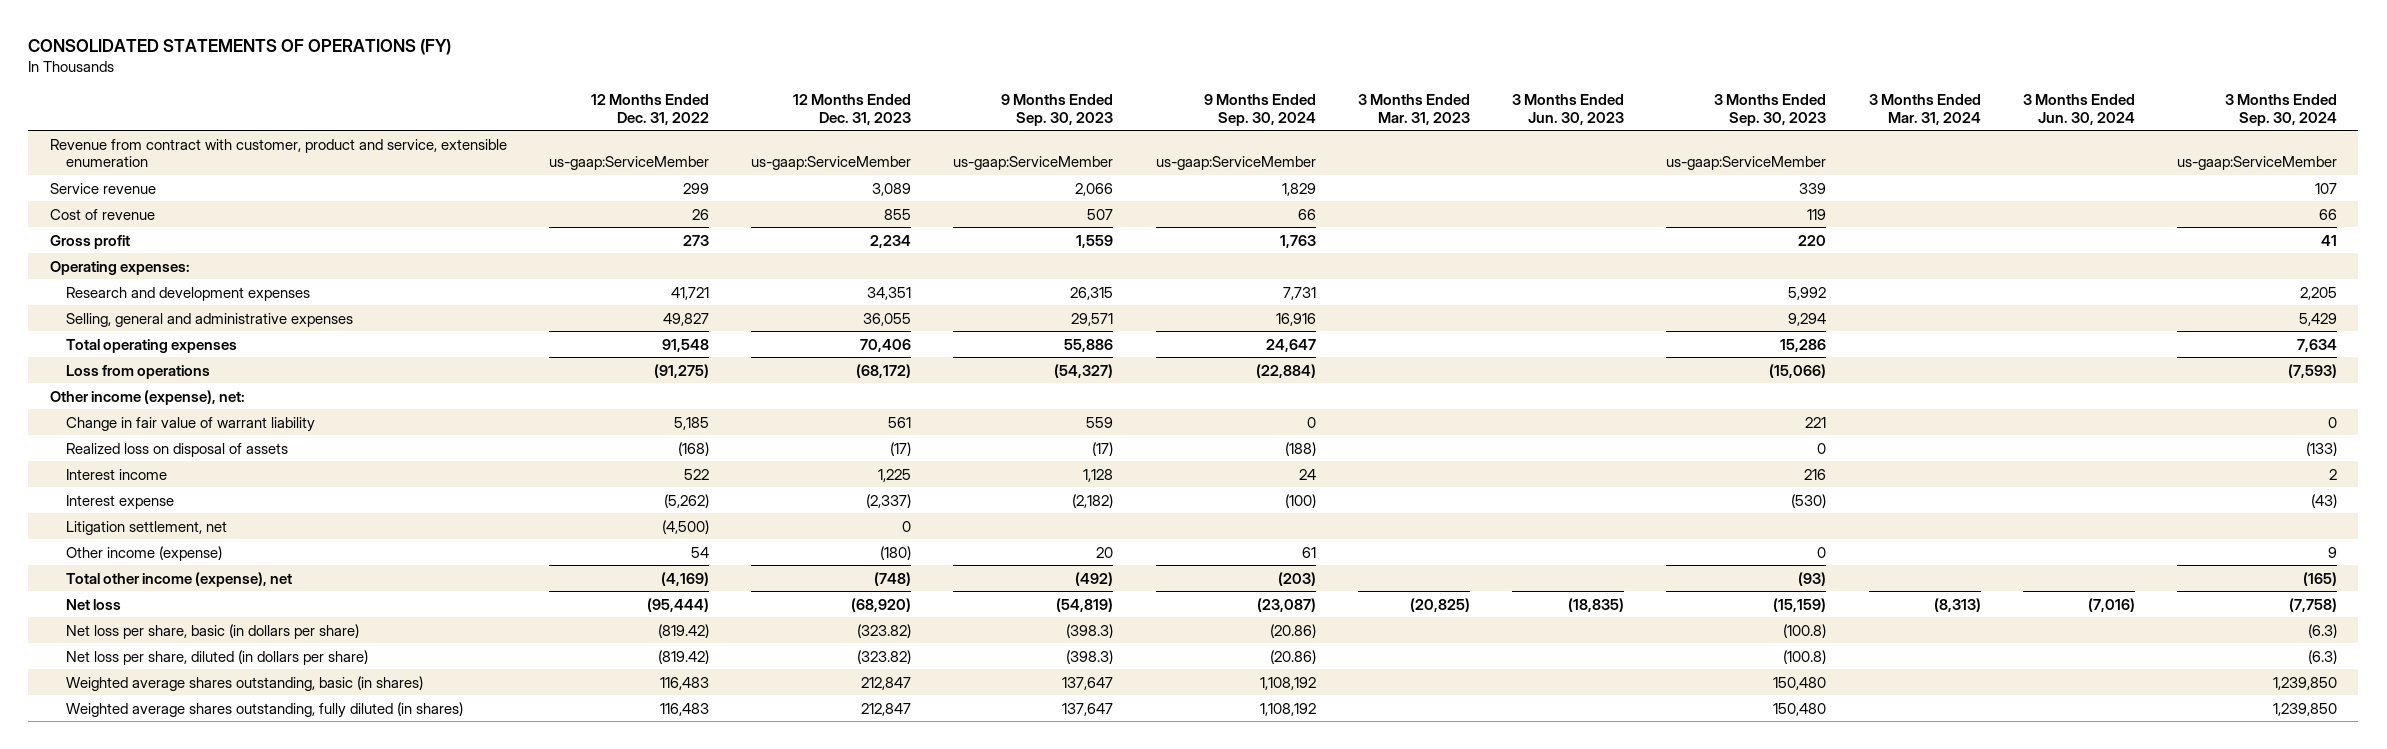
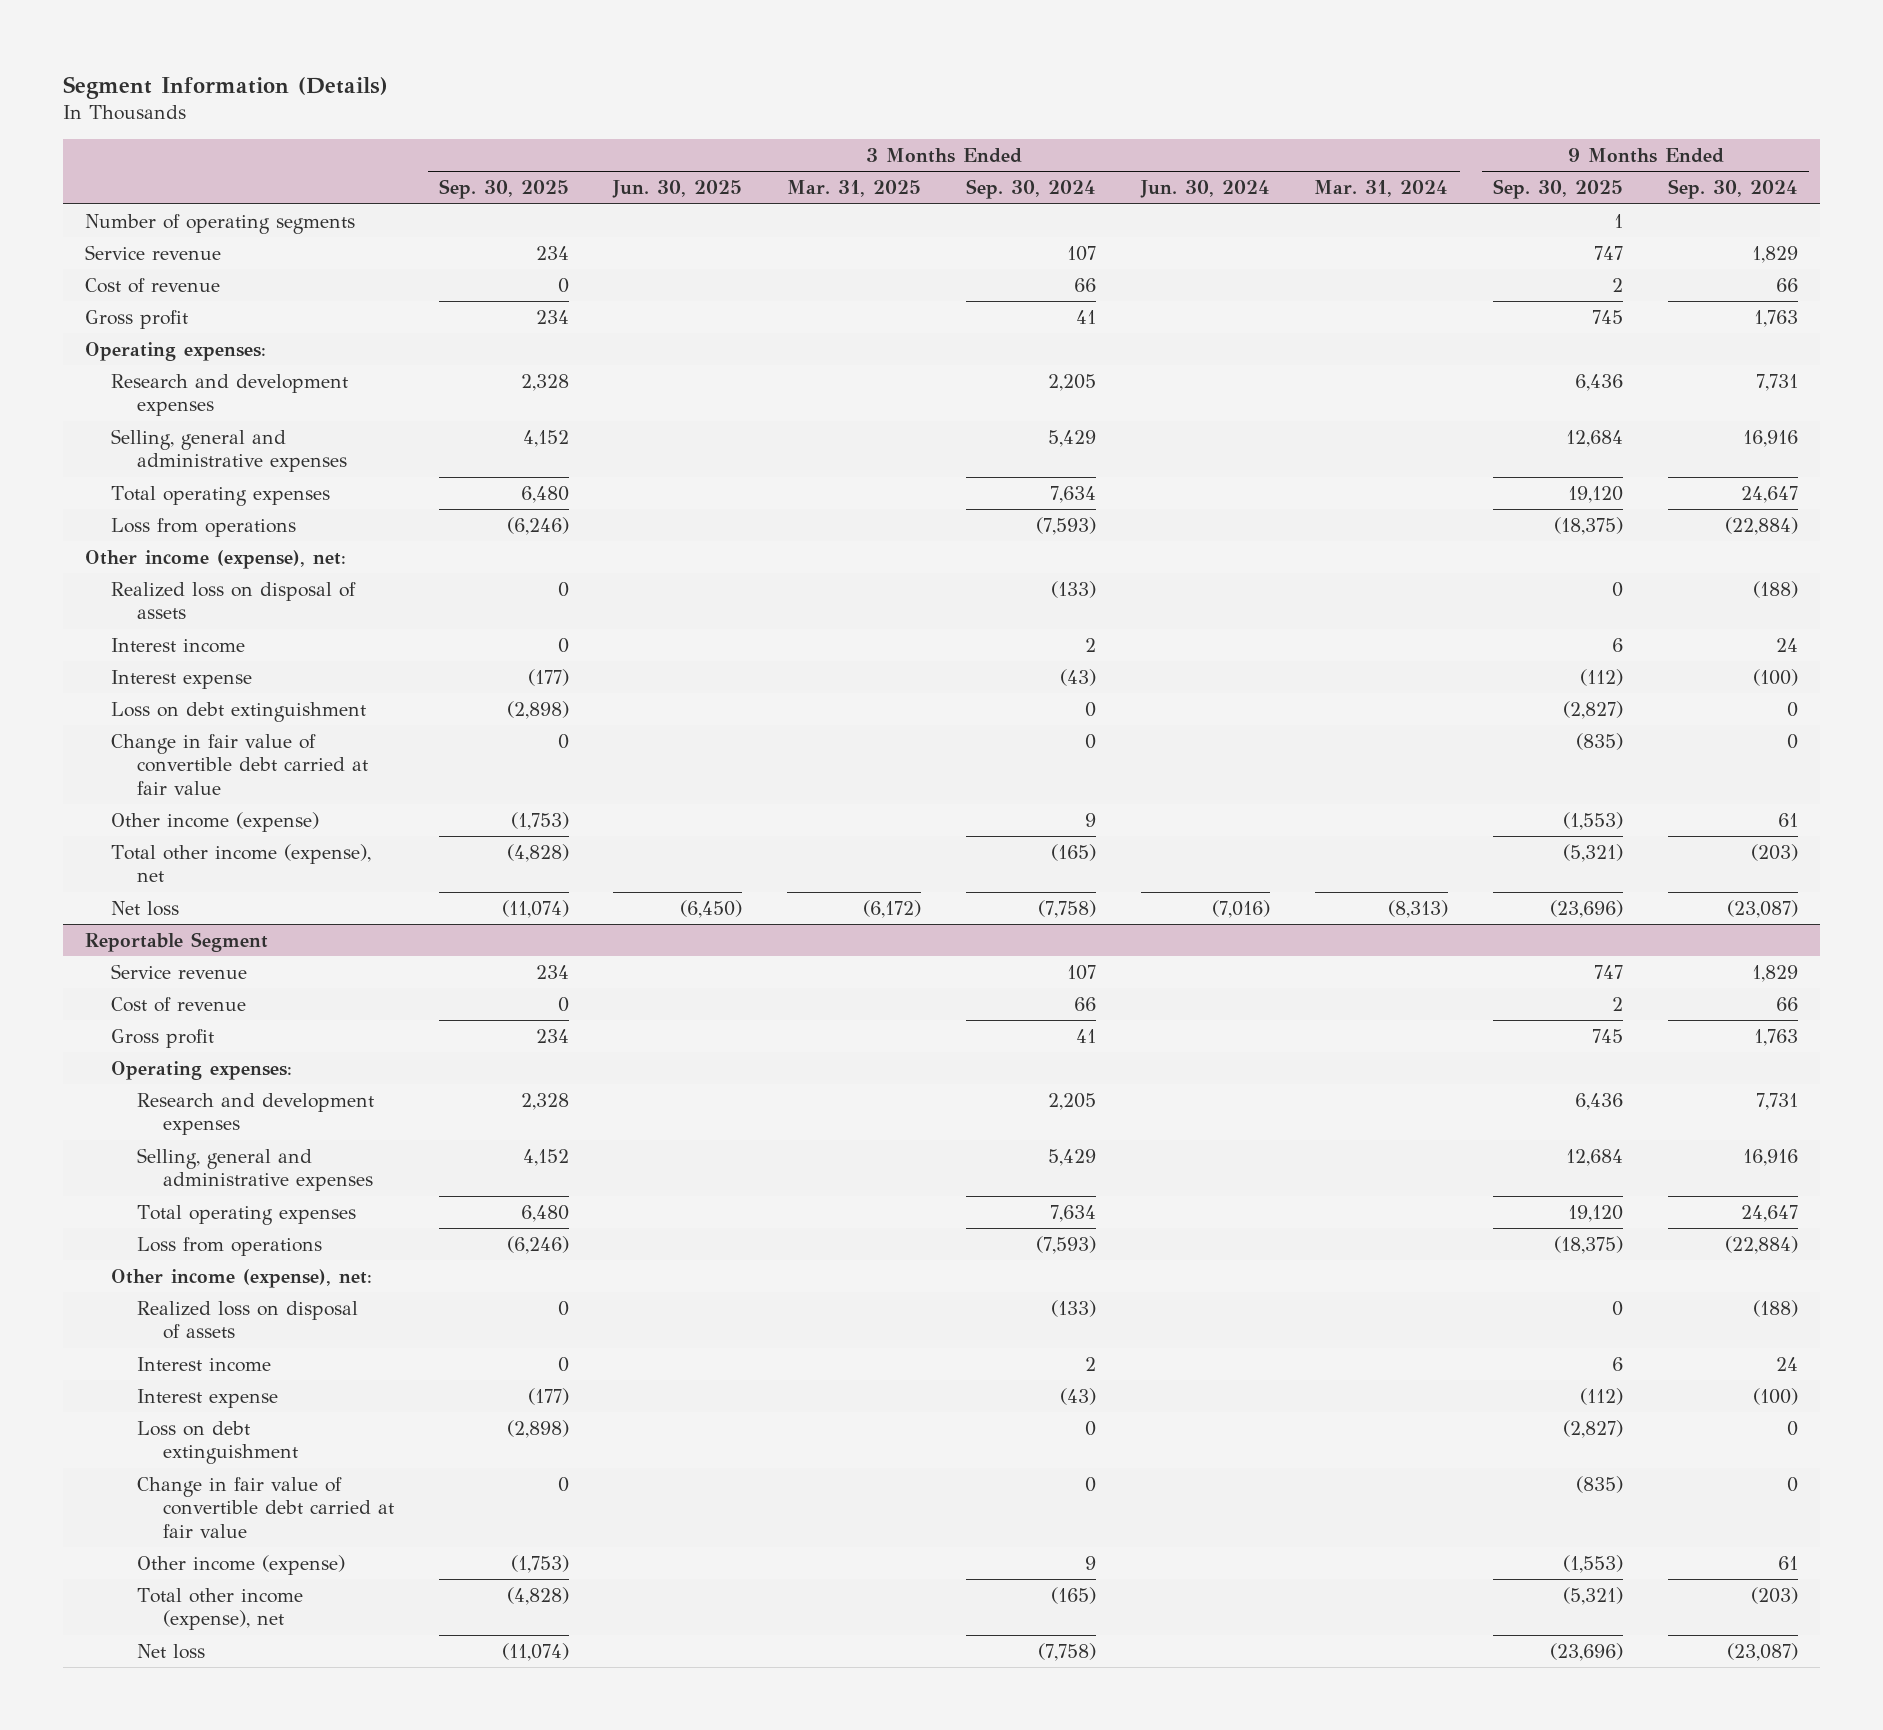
- CONSOLIDATED STATEMENTS OF OPERATIONS (FY)
+ Segment Information (Details)
- | 12 Months Ended Dec. 31, 2022 | 12 Months Ended Dec. 31, 2023 | 9 Months Ended Sep. 30, 2023 | 9 Months Ended Sep. 30, 2024 | 3 Months Ended Mar. 31, 2023 | 3 Months Ended Jun. 30, 2023 | 3 Months Ended Sep. 30, 2023 | 3 Months Ended Mar. 31, 2024 | 3 Months Ended Jun. 30, 2024 | 3 Months Ended Sep. 30, 2024
+ | 3 Months Ended Sep. 30, 2025 | 3 Months Ended Jun. 30, 2025 | 3 Months Ended Mar. 31, 2025 | 3 Months Ended Sep. 30, 2024 | 3 Months Ended Jun. 30, 2024 | 3 Months Ended Mar. 31, 2024 | 9 Months Ended Sep. 30, 2025 | 9 Months Ended Sep. 30, 2024
- Revenue from contract with customer, product and service, extensible enumeration | us-gaap:ServiceMember | us-gaap:ServiceMember | us-gaap:ServiceMember | us-gaap:ServiceMember | | | us-gaap:ServiceMember | | | us-gaap:ServiceMember
+ Number of operating segments | | | | | | | 1 |
- Change in fair value of warrant liability | 5,185 | 561 | 559 | 0 | | | 221 | | | 0
- Litigation settlement, net | (4,500) | 0 | | | | | | | |
+ Loss on debt extinguishment | (2,898) | | | 0 | | | (2,827) | 0
+ Change in fair value of convertible debt carried at fair value | 0 | | | 0 | | | (835) | 0
- Net loss per share, basic (in dollars per share) | (819.42) | (323.82) | (398.3) | (20.86) | | | (100.8) | | | (6.3)
- Net loss per share, diluted (in dollars per share) | (819.42) | (323.82) | (398.3) | (20.86) | | | (100.8) | | | (6.3)
- Weighted average shares outstanding, basic (in shares) | 116,483 | 212,847 | 137,647 | 1,108,192 | | | 150,480 | | | 1,239,850
- Weighted average shares outstanding, fully diluted (in shares) | 116,483 | 212,847 | 137,647 | 1,108,192 | | | 150,480 | | | 1,239,850
+ Reportable Segment
+ Service revenue | 234 | | | 107 | | | 747 | 1,829
+ Cost of revenue | 0 | | | 66 | | | 2 | 66
+ Gross profit | 234 | | | 41 | | | 745 | 1,763
+ Operating expenses:
+ Research and development expenses | 2,328 | | | 2,205 | | | 6,436 | 7,731
+ Selling, general and administrative expenses | 4,152 | | | 5,429 | | | 12,684 | 16,916
+ Total operating expenses | 6,480 | | | 7,634 | | | 19,120 | 24,647
+ Loss from operations | (6,246) | | | (7,593) | | | (18,375) | (22,884)
+ Other income (expense), net:
+ Realized loss on disposal of assets | 0 | | | (133) | | | 0 | (188)
+ Interest income | 0 | | | 2 | | | 6 | 24
+ Interest expense | (177) | | | (43) | | | (112) | (100)
+ Loss on debt extinguishment | (2,898) | | | 0 | | | (2,827) | 0
+ Change in fair value of convertible debt carried at fair value | 0 | | | 0 | | | (835) | 0
+ Other income (expense) | (1,753) | | | 9 | | | (1,553) | 61
+ Total other income (expense), net | (4,828) | | | (165) | | | (5,321) | (203)
+ Net loss | (11,074) | | | (7,758) | | | (23,696) | (23,087)

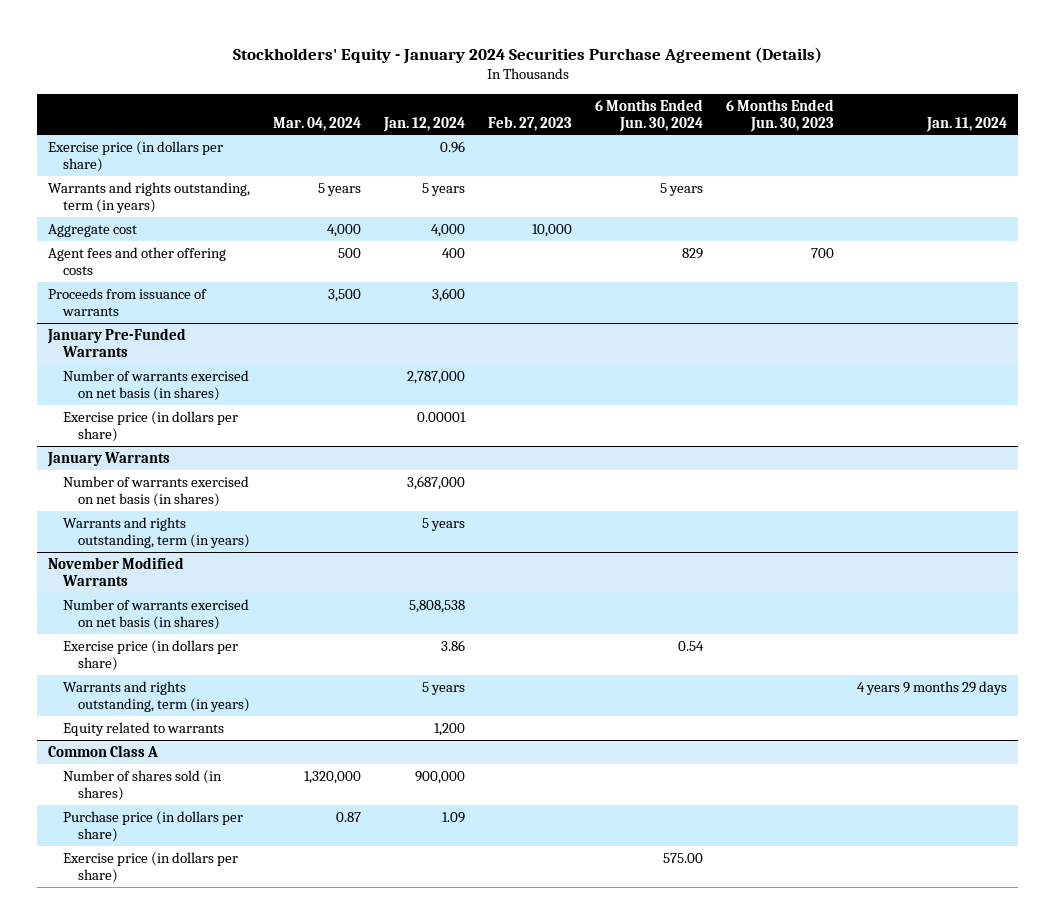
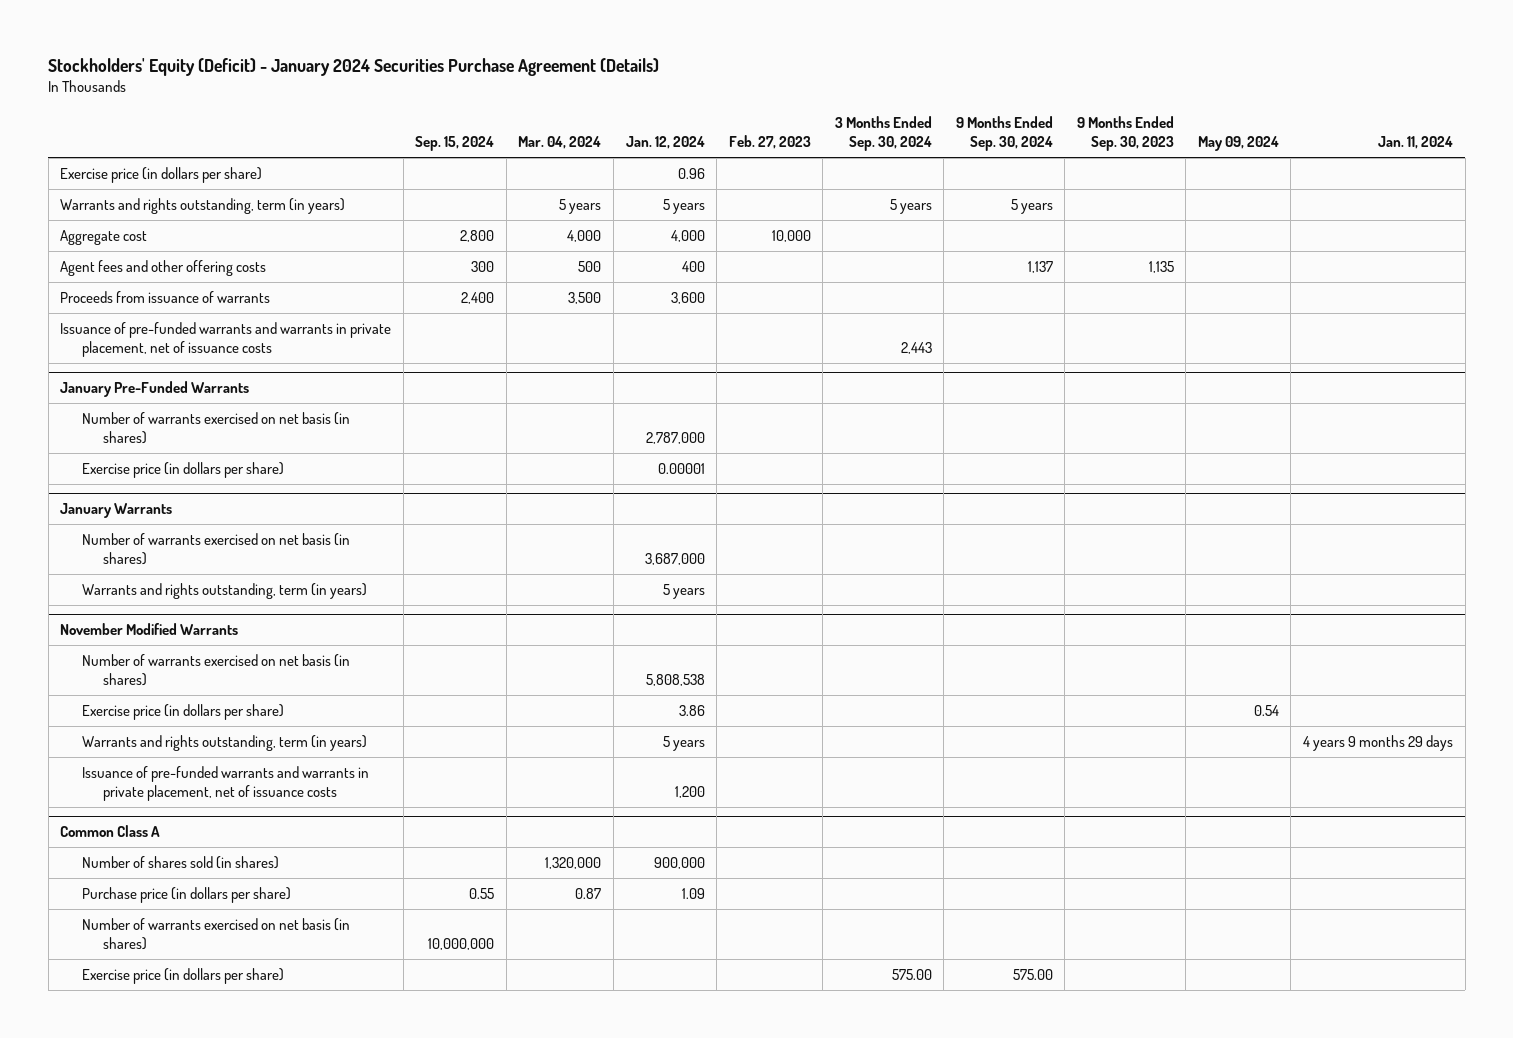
- Stockholders' Equity - January 2024 Securities Purchase Agreement (Details)
+ Stockholders' Equity (Deficit) - January 2024 Securities Purchase Agreement (Details)
- | Mar. 04, 2024 | Jan. 12, 2024 | Feb. 27, 2023 | 6 Months Ended Jun. 30, 2024 | 6 Months Ended Jun. 30, 2023 | Jan. 11, 2024
+ | Sep. 15, 2024 | Mar. 04, 2024 | Jan. 12, 2024 | Feb. 27, 2023 | 3 Months Ended Sep. 30, 2024 | 9 Months Ended Sep. 30, 2024 | 9 Months Ended Sep. 30, 2023 | May 09, 2024 | Jan. 11, 2024
+ Issuance of pre-funded warrants and warrants in private placement, net of issuance costs | | | | | 2,443 | | | |
@ November Modified Warrants
- Equity related to warrants | | 1,200 | | | |
+ Issuance of pre-funded warrants and warrants in private placement, net of issuance costs | | | 1,200 | | | | | |
@ Common Class A
+ Number of warrants exercised on net basis (in shares) | 10,000,000 | | | | | | | |

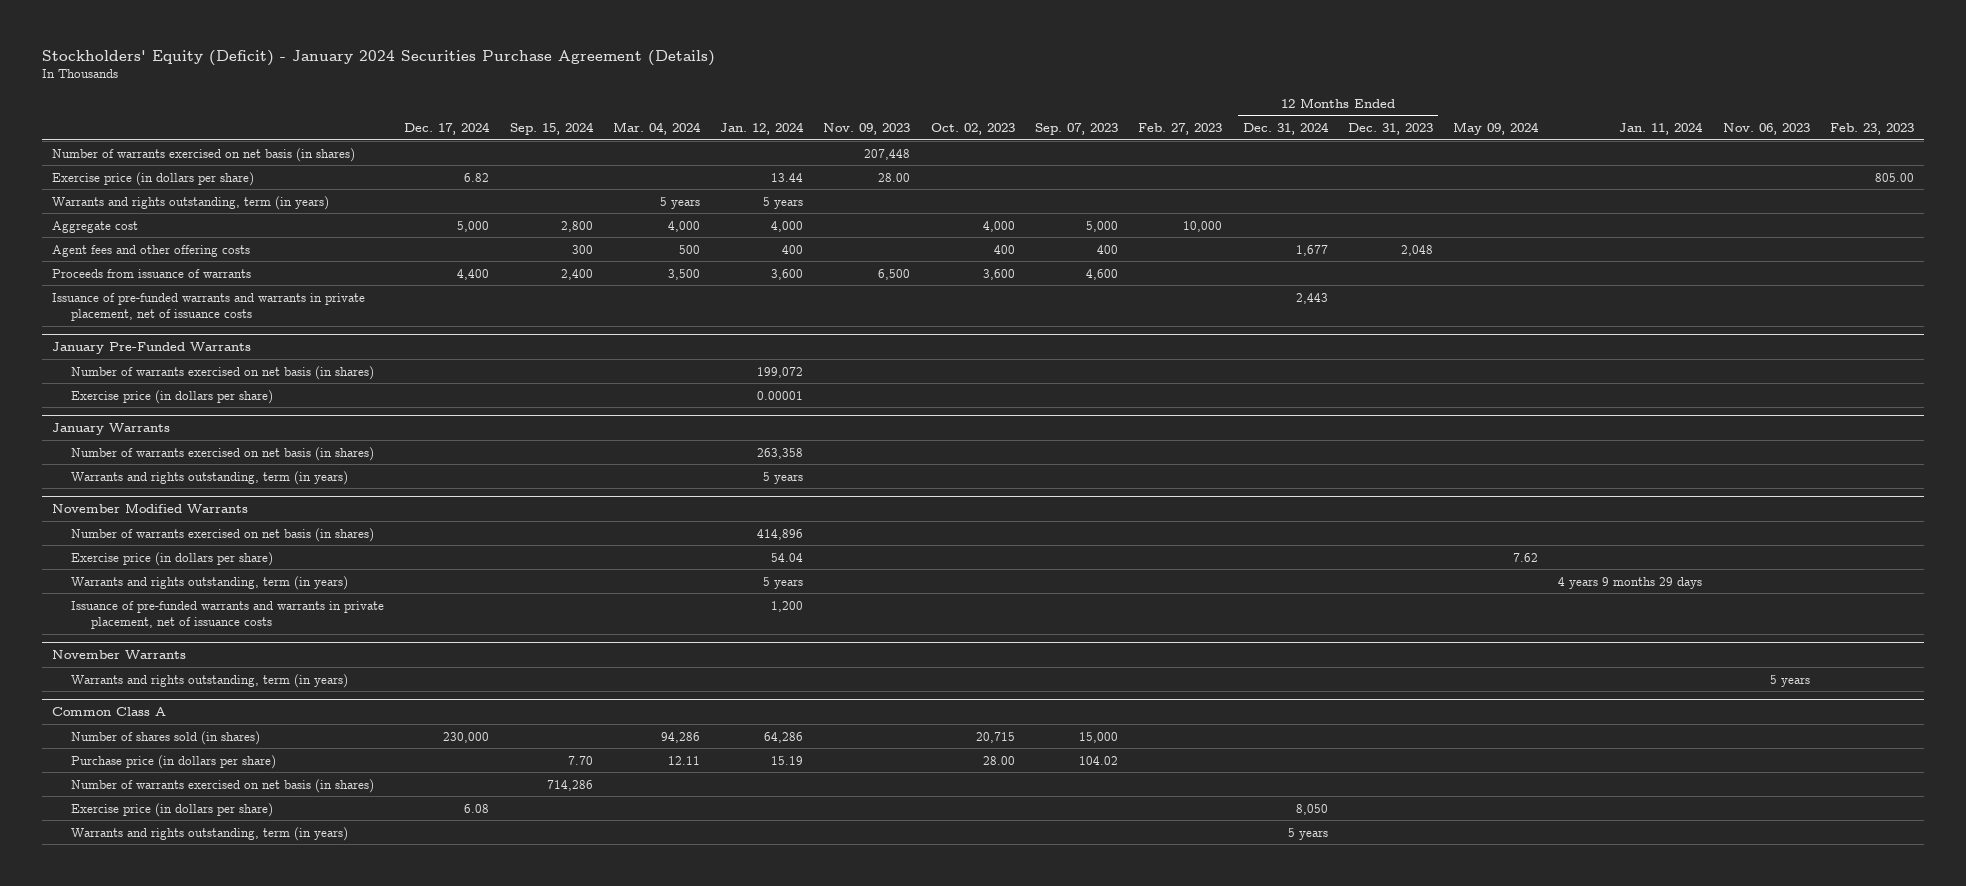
- | Sep. 15, 2024 | Mar. 04, 2024 | Jan. 12, 2024 | Feb. 27, 2023 | 3 Months Ended Sep. 30, 2024 | 9 Months Ended Sep. 30, 2024 | 9 Months Ended Sep. 30, 2023 | May 09, 2024 | Jan. 11, 2024
+ | Dec. 17, 2024 | Sep. 15, 2024 | Mar. 04, 2024 | Jan. 12, 2024 | Nov. 09, 2023 | Oct. 02, 2023 | Sep. 07, 2023 | Feb. 27, 2023 | 12 Months Ended Dec. 31, 2024 | 12 Months Ended Dec. 31, 2023 | May 09, 2024 | Jan. 11, 2024 | Nov. 06, 2023 | Feb. 23, 2023
- Exercise price (in dollars per share) | | | 0.96 | | | | | |
+ Number of warrants exercised on net basis (in shares) | | | | | 207,448 | | | | | | | | |
+ Exercise price (in dollars per share) | 6.82 | | | 13.44 | 28.00 | | | | | | | | | 805.00
@ January Pre-Funded Warrants
- Number of warrants exercised on net basis (in shares) | | | 2,787,000 | | | | | |
+ Number of warrants exercised on net basis (in shares) | | | | 199,072 | | | | | | | | | |
@ January Warrants
- Number of warrants exercised on net basis (in shares) | | | 3,687,000 | | | | | |
+ Number of warrants exercised on net basis (in shares) | | | | 263,358 | | | | | | | | | |
@ November Modified Warrants
- Number of warrants exercised on net basis (in shares) | | | 5,808,538 | | | | | |
- Exercise price (in dollars per share) | | | 3.86 | | | | | 0.54 |
+ Number of warrants exercised on net basis (in shares) | | | | 414,896 | | | | | | | | | |
+ Exercise price (in dollars per share) | | | | 54.04 | | | | | | | 7.62 | | |
+ November Warrants
+ Warrants and rights outstanding, term (in years) | | | | | | | | | | | | | 5 years |
@ Common Class A
- Number of shares sold (in shares) | | 1,320,000 | 900,000 | | | | | |
- Purchase price (in dollars per share) | 0.55 | 0.87 | 1.09 | | | | | |
- Number of warrants exercised on net basis (in shares) | 10,000,000 | | | | | | | |
+ Number of shares sold (in shares) | 230,000 | | 94,286 | 64,286 | | 20,715 | 15,000 | | | | | | |
+ Purchase price (in dollars per share) | | 7.70 | 12.11 | 15.19 | | 28.00 | 104.02 | | | | | | |
+ Number of warrants exercised on net basis (in shares) | | 714,286 | | | | | | | | | | | |
+ Warrants and rights outstanding, term (in years) | | | | | | | | | 5 years | | | | |

